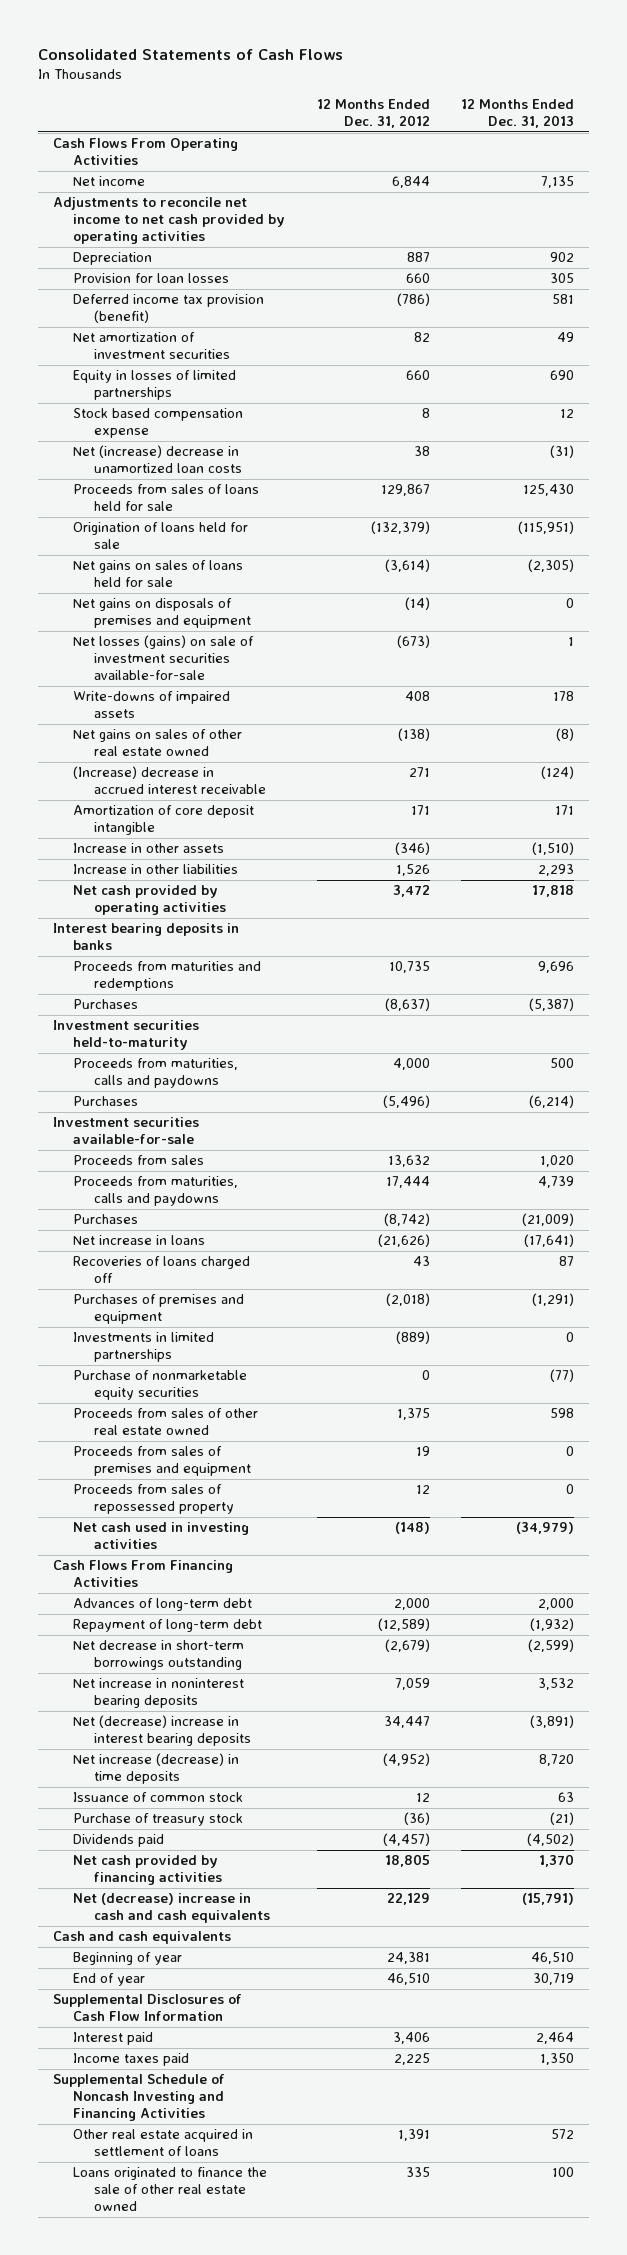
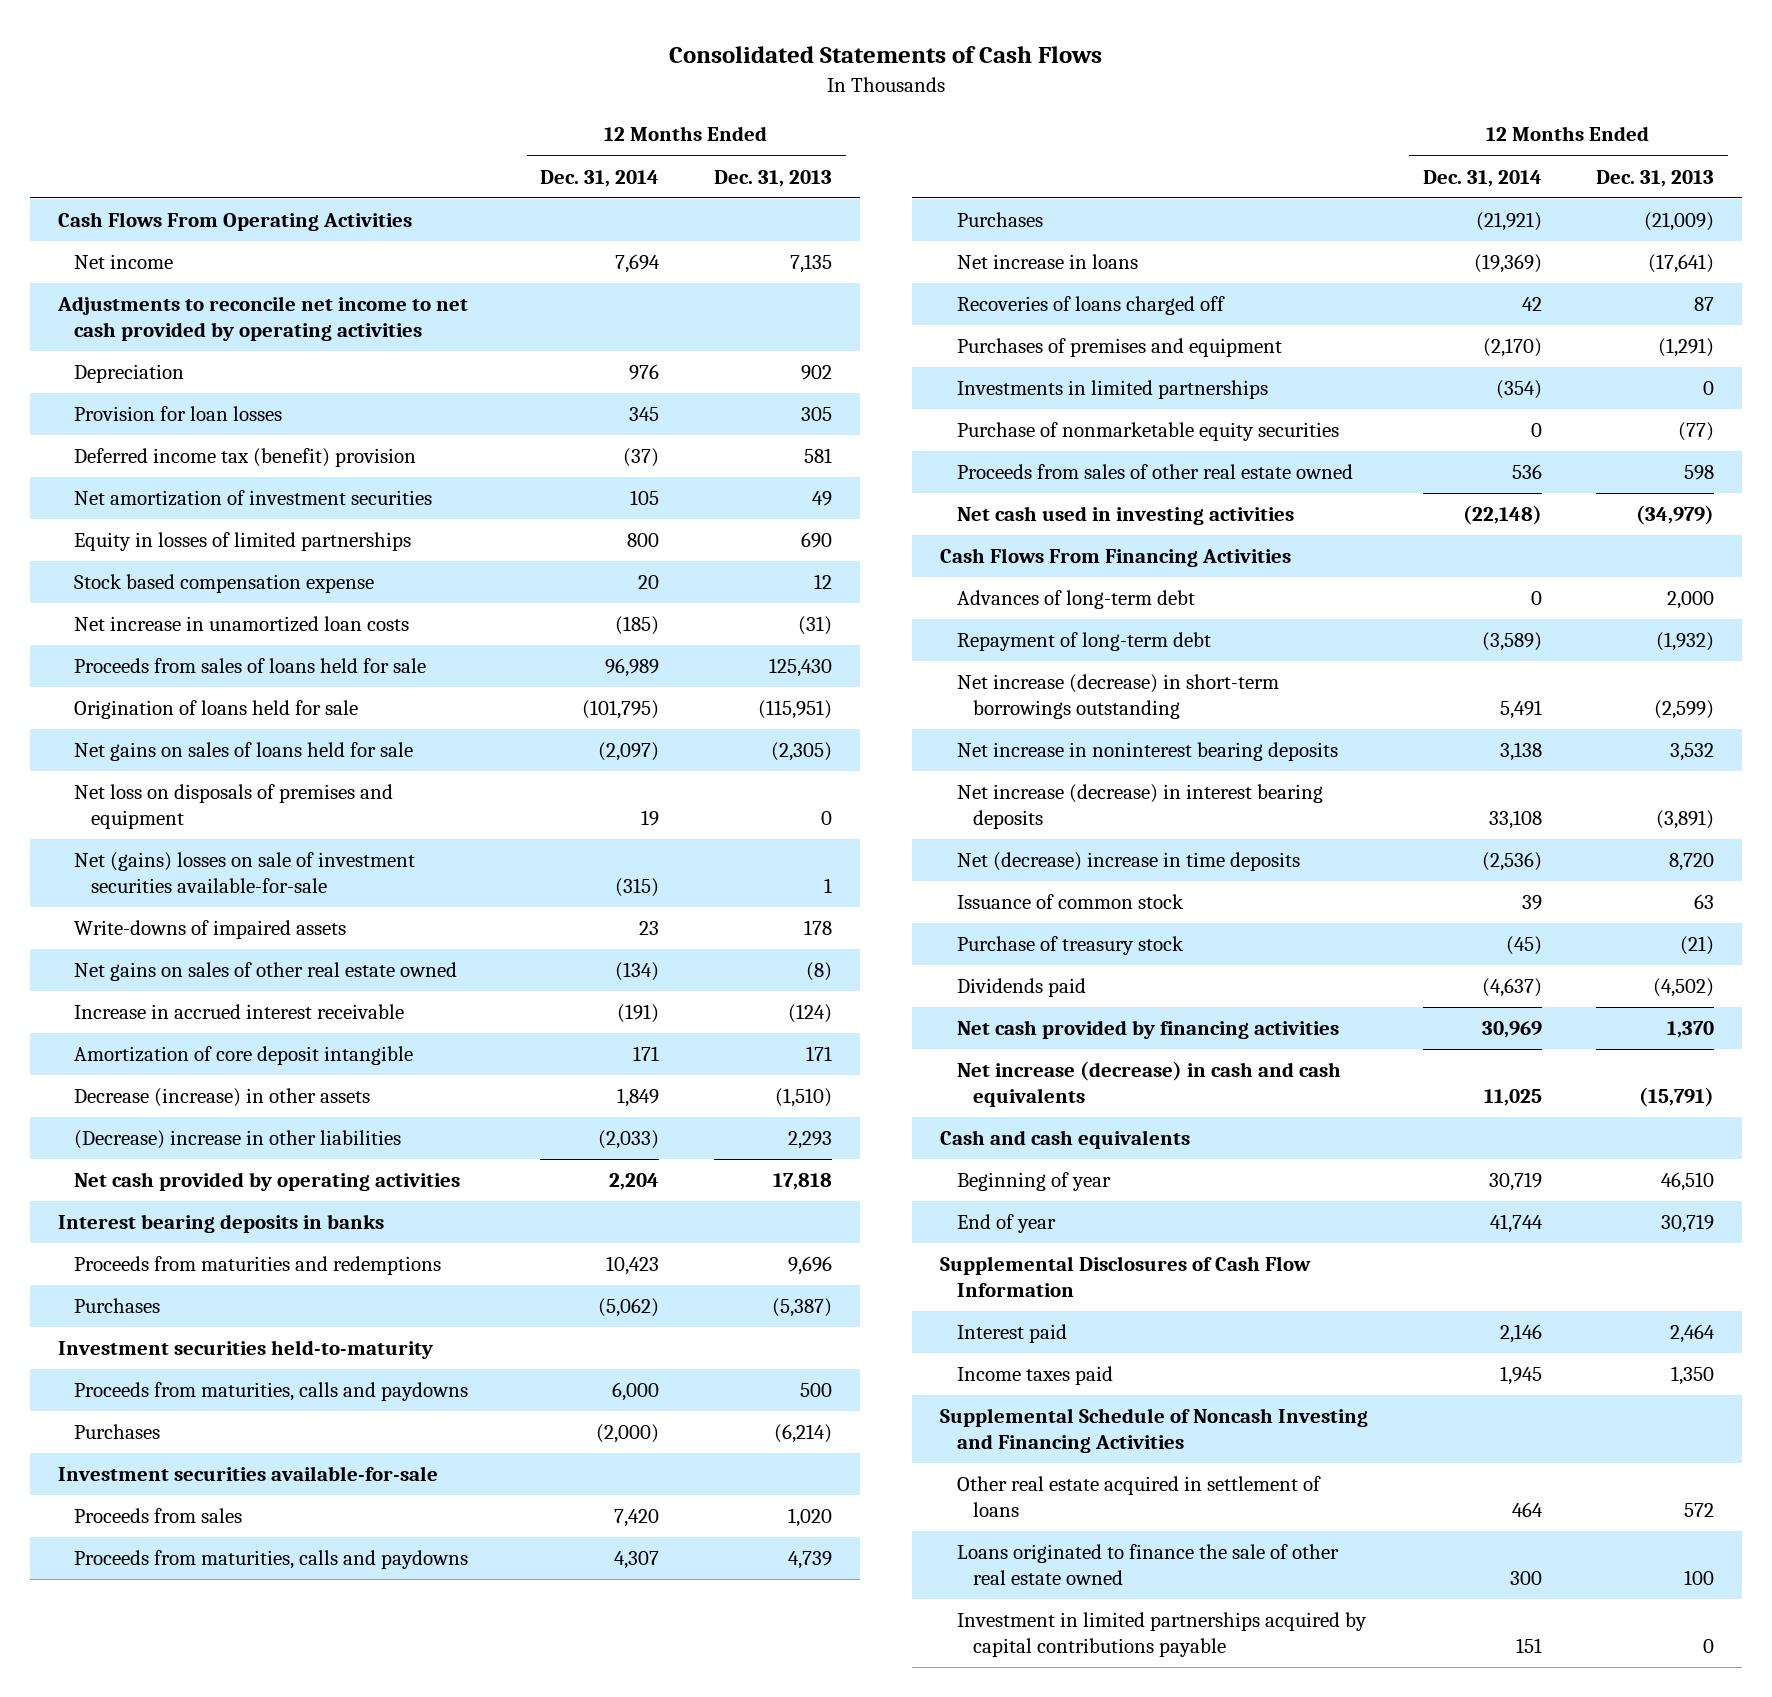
- | 12 Months Ended Dec. 31, 2012 | 12 Months Ended Dec. 31, 2013
+ | 12 Months Ended Dec. 31, 2014 | 12 Months Ended Dec. 31, 2013
- Deferred income tax provision (benefit) | (786) | 581
+ Deferred income tax (benefit) provision | (37) | 581
- Net (increase) decrease in unamortized loan costs | 38 | (31)
+ Net increase in unamortized loan costs | (185) | (31)
- Net gains on disposals of premises and equipment | (14) | 0
- Net losses (gains) on sale of investment securities available-for-sale | (673) | 1
+ Net loss on disposals of premises and equipment | 19 | 0
+ Net (gains) losses on sale of investment securities available-for-sale | (315) | 1
- (Increase) decrease in accrued interest receivable | 271 | (124)
+ Increase in accrued interest receivable | (191) | (124)
- Increase in other assets | (346) | (1,510)
- Increase in other liabilities | 1,526 | 2,293
+ Decrease (increase) in other assets | 1,849 | (1,510)
+ (Decrease) increase in other liabilities | (2,033) | 2,293
- Proceeds from sales of premises and equipment | 19 | 0
- Proceeds from sales of repossessed property | 12 | 0
- Net decrease in short-term borrowings outstanding | (2,679) | (2,599)
+ Net increase (decrease) in short-term borrowings outstanding | 5,491 | (2,599)
- Net (decrease) increase in interest bearing deposits | 34,447 | (3,891)
- Net increase (decrease) in time deposits | (4,952) | 8,720
+ Net increase (decrease) in interest bearing deposits | 33,108 | (3,891)
+ Net (decrease) increase in time deposits | (2,536) | 8,720
- Net (decrease) increase in cash and cash equivalents | 22,129 | (15,791)
+ Net increase (decrease) in cash and cash equivalents | 11,025 | (15,791)
+ Investment in limited partnerships acquired by capital contributions payable | 151 | 0

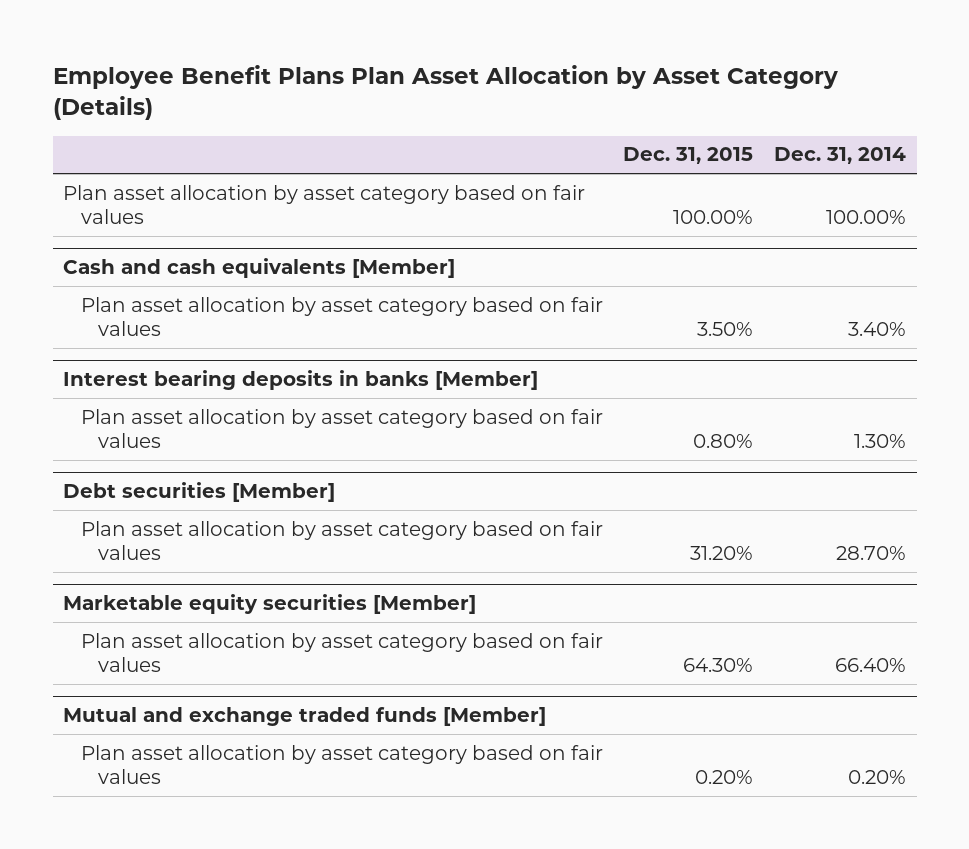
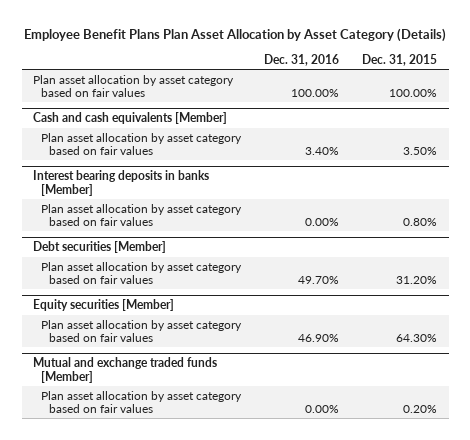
- | Dec. 31, 2015 | Dec. 31, 2014
+ | Dec. 31, 2016 | Dec. 31, 2015
- Marketable equity securities [Member]
+ Equity securities [Member]

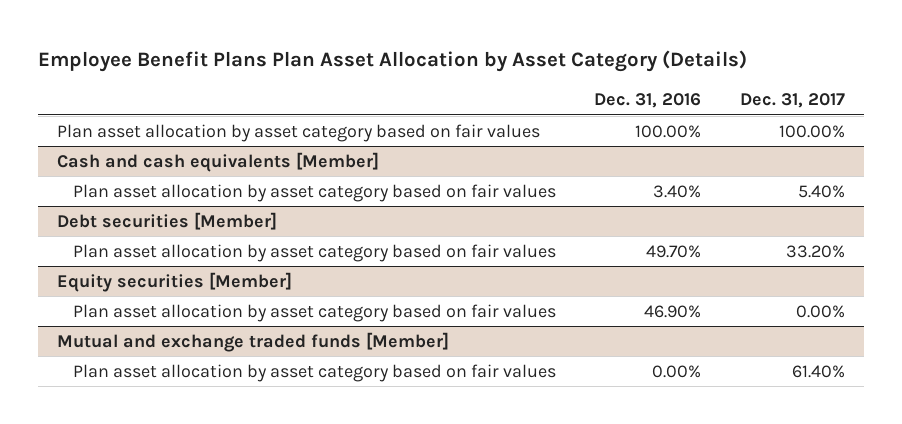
- | Dec. 31, 2016 | Dec. 31, 2015
+ | Dec. 31, 2016 | Dec. 31, 2017
- Interest bearing deposits in banks [Member]
- Plan asset allocation by asset category based on fair values | 0.00% | 0.80%

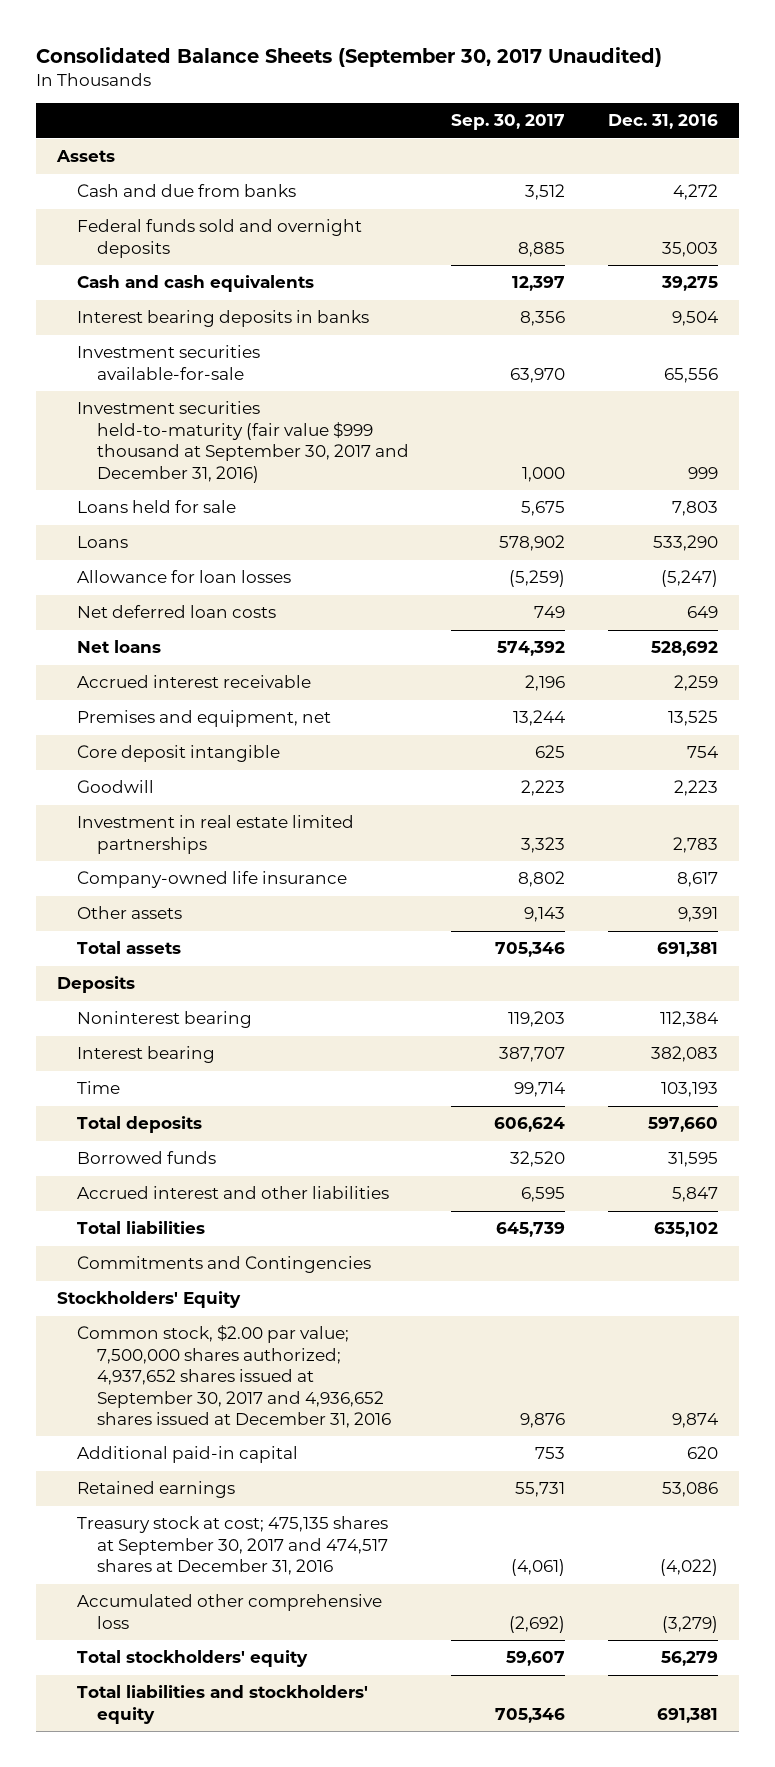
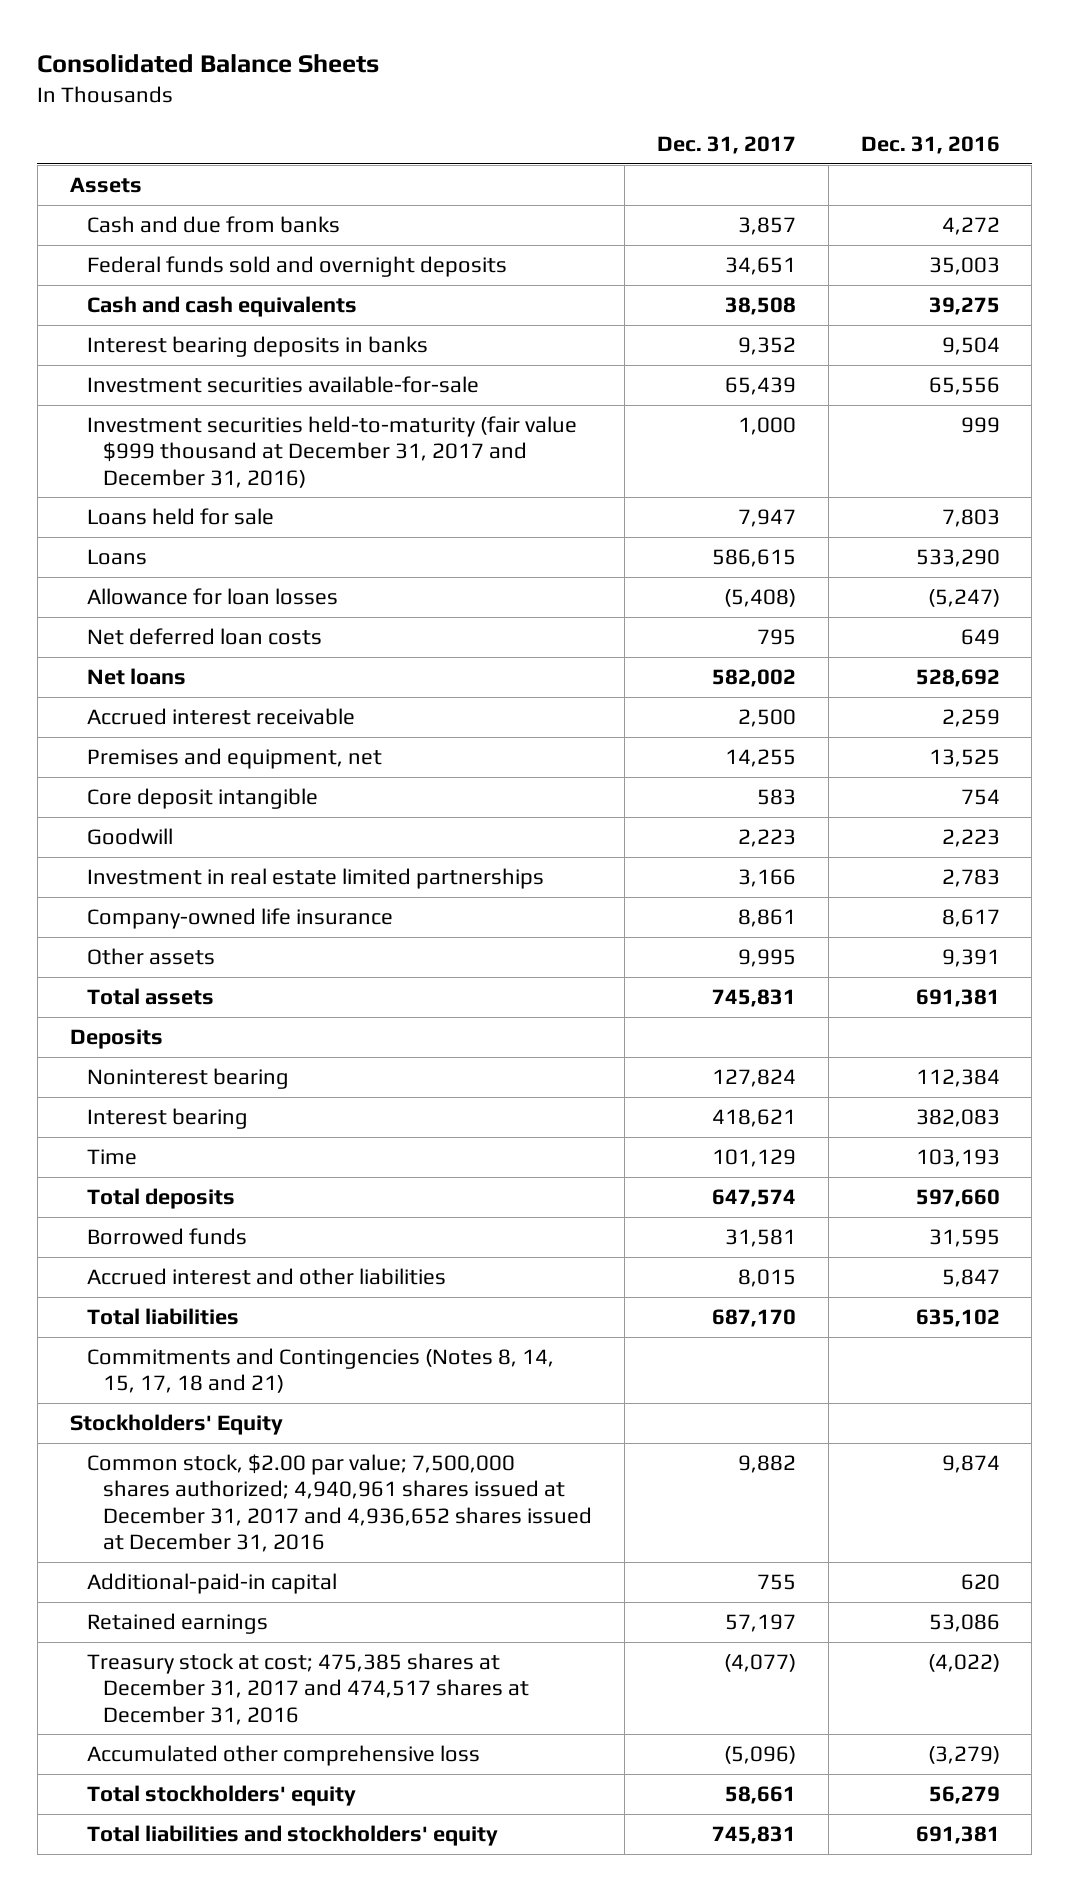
- Consolidated Balance Sheets (September 30, 2017 Unaudited)
+ Consolidated Balance Sheets
- | Sep. 30, 2017 | Dec. 31, 2016
+ | Dec. 31, 2017 | Dec. 31, 2016
- Investment securities held-to-maturity (fair value $999 thousand at September 30, 2017 and December 31, 2016) | 1,000 | 999
+ Investment securities held-to-maturity (fair value $999 thousand at December 31, 2017 and December 31, 2016) | 1,000 | 999
- Commitments and Contingencies
+ Commitments and Contingencies (Notes 8, 14, 15, 17, 18 and 21)
- Common stock, $2.00 par value; 7,500,000 shares authorized; 4,937,652 shares issued at September 30, 2017 and 4,936,652 shares issued at December 31, 2016 | 9,876 | 9,874
- Additional paid-in capital | 753 | 620
+ Common stock, $2.00 par value; 7,500,000 shares authorized; 4,940,961 shares issued at December 31, 2017 and 4,936,652 shares issued at December 31, 2016 | 9,882 | 9,874
+ Additional-paid-in capital | 755 | 620
- Treasury stock at cost; 475,135 shares at September 30, 2017 and 474,517 shares at December 31, 2016 | (4,061) | (4,022)
+ Treasury stock at cost; 475,385 shares at December 31, 2017 and 474,517 shares at December 31, 2016 | (4,077) | (4,022)

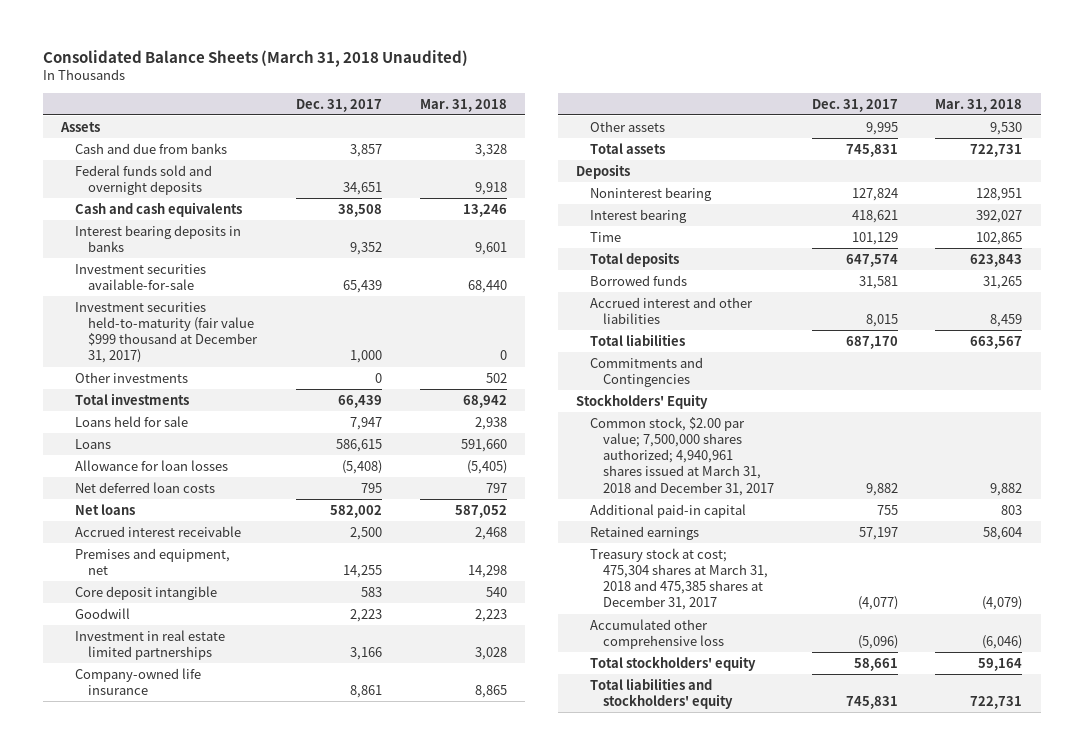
- Consolidated Balance Sheets
+ Consolidated Balance Sheets (March 31, 2018 Unaudited)
- | Dec. 31, 2017 | Dec. 31, 2016
+ | Dec. 31, 2017 | Mar. 31, 2018
- Investment securities held-to-maturity (fair value $999 thousand at December 31, 2017 and December 31, 2016) | 1,000 | 999
+ Investment securities held-to-maturity (fair value $999 thousand at December 31, 2017) | 1,000 | 0
+ Other investments | 0 | 502
+ Total investments | 66,439 | 68,942
- Commitments and Contingencies (Notes 8, 14, 15, 17, 18 and 21)
+ Commitments and Contingencies
- Common stock, $2.00 par value; 7,500,000 shares authorized; 4,940,961 shares issued at December 31, 2017 and 4,936,652 shares issued at December 31, 2016 | 9,882 | 9,874
- Additional-paid-in capital | 755 | 620
+ Common stock, $2.00 par value; 7,500,000 shares authorized; 4,940,961 shares issued at March 31, 2018 and December 31, 2017 | 9,882 | 9,882
+ Additional paid-in capital | 755 | 803
- Treasury stock at cost; 475,385 shares at December 31, 2017 and 474,517 shares at December 31, 2016 | (4,077) | (4,022)
+ Treasury stock at cost; 475,304 shares at March 31, 2018 and 475,385 shares at December 31, 2017 | (4,077) | (4,079)

